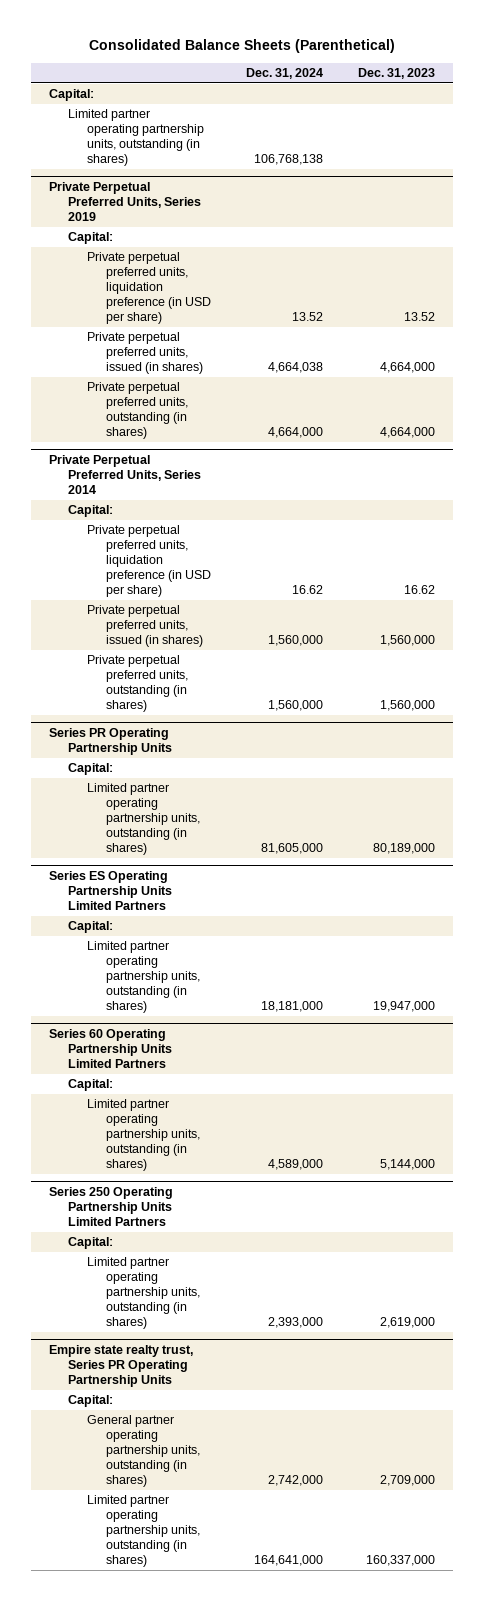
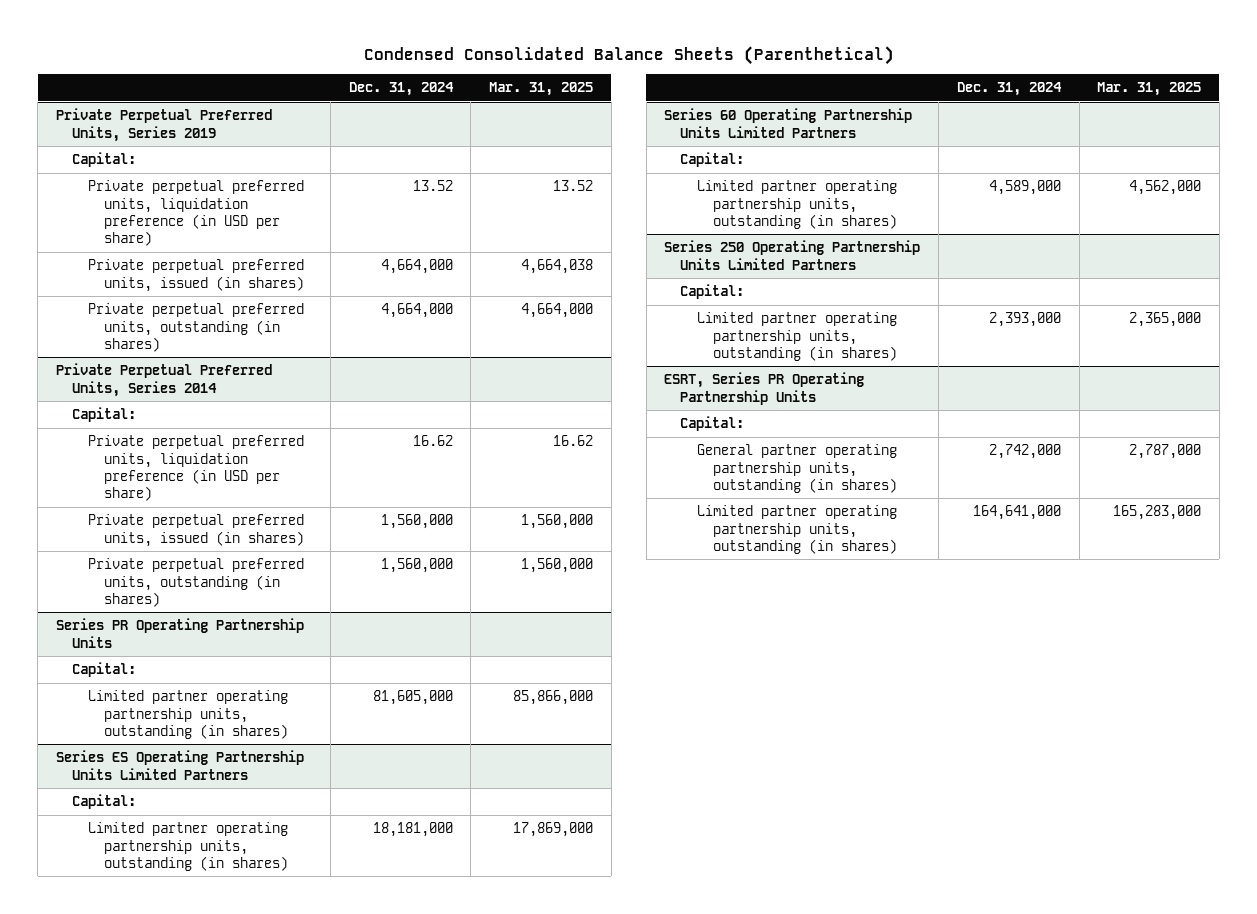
- Consolidated Balance Sheets (Parenthetical)
+ Condensed Consolidated Balance Sheets (Parenthetical)
- | Dec. 31, 2024 | Dec. 31, 2023
+ | Dec. 31, 2024 | Mar. 31, 2025
- Capital:
- Limited partner operating partnership units, outstanding (in shares) | 106,768,138 |
@ Private Perpetual Preferred Units, Series 2019
- Private perpetual preferred units, issued (in shares) | 4,664,038 | 4,664,000
+ Private perpetual preferred units, issued (in shares) | 4,664,000 | 4,664,038
- Empire state realty trust, Series PR Operating Partnership Units
+ ESRT, Series PR Operating Partnership Units

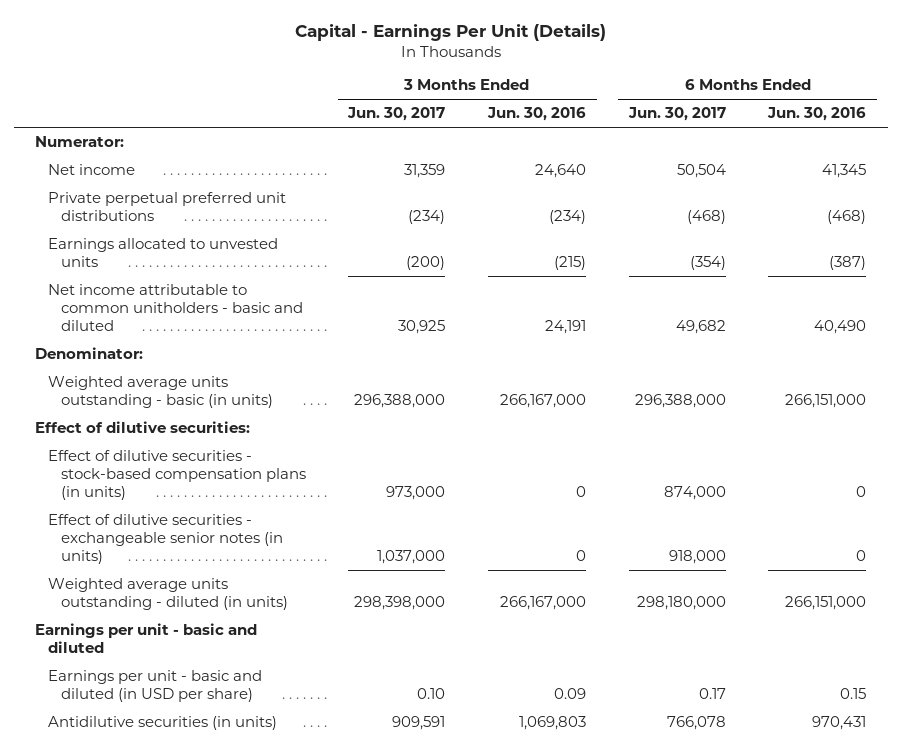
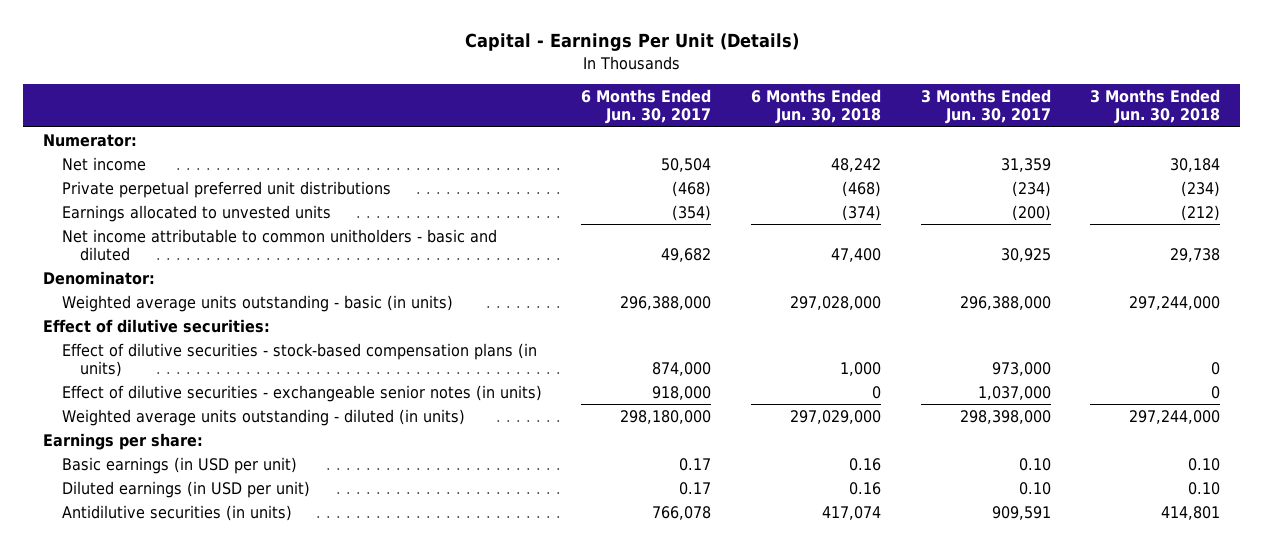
- | 3 Months Ended Jun. 30, 2017 | 3 Months Ended Jun. 30, 2016 | 6 Months Ended Jun. 30, 2017 | 6 Months Ended Jun. 30, 2016
+ | 6 Months Ended Jun. 30, 2017 | 6 Months Ended Jun. 30, 2018 | 3 Months Ended Jun. 30, 2017 | 3 Months Ended Jun. 30, 2018
- Earnings per unit - basic and diluted
- Earnings per unit - basic and diluted (in USD per share) | 0.10 | 0.09 | 0.17 | 0.15
+ Earnings per share:
+ Basic earnings (in USD per unit) | 0.17 | 0.16 | 0.10 | 0.10
+ Diluted earnings (in USD per unit) | 0.17 | 0.16 | 0.10 | 0.10

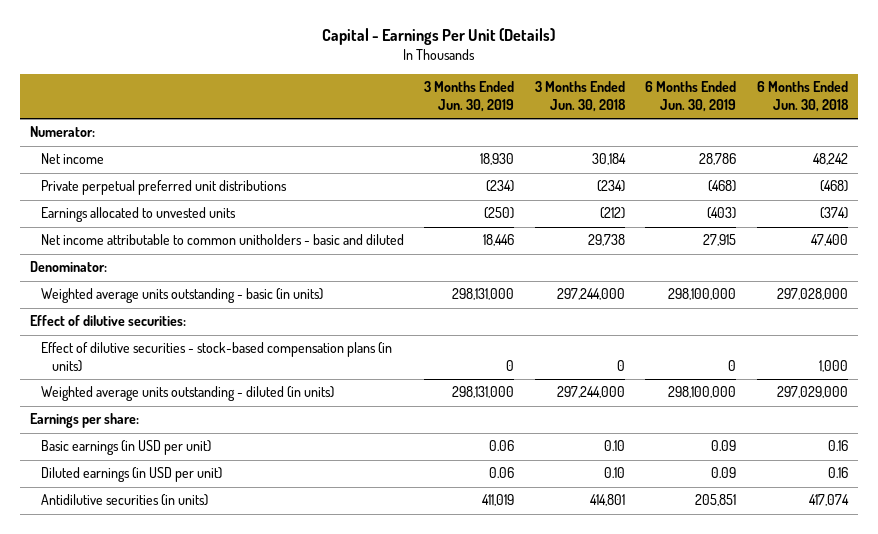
- | 6 Months Ended Jun. 30, 2017 | 6 Months Ended Jun. 30, 2018 | 3 Months Ended Jun. 30, 2017 | 3 Months Ended Jun. 30, 2018
+ | 3 Months Ended Jun. 30, 2019 | 3 Months Ended Jun. 30, 2018 | 6 Months Ended Jun. 30, 2019 | 6 Months Ended Jun. 30, 2018
- Effect of dilutive securities - exchangeable senior notes (in units) | 918,000 | 0 | 1,037,000 | 0

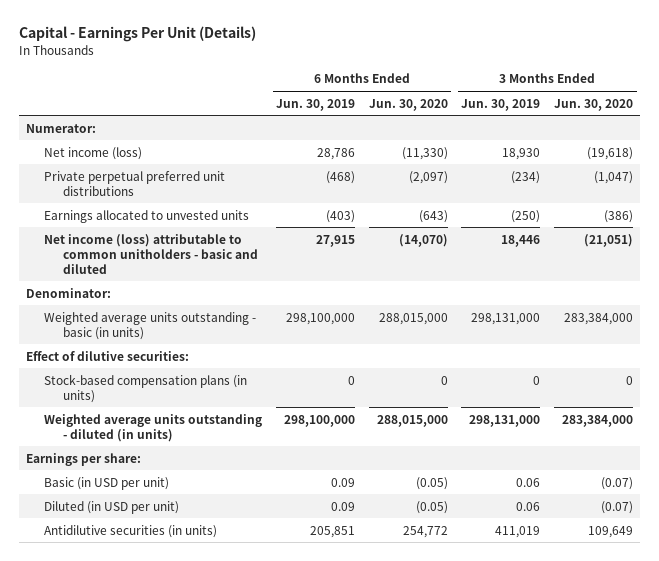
- | 3 Months Ended Jun. 30, 2019 | 3 Months Ended Jun. 30, 2018 | 6 Months Ended Jun. 30, 2019 | 6 Months Ended Jun. 30, 2018
+ | 6 Months Ended Jun. 30, 2019 | 6 Months Ended Jun. 30, 2020 | 3 Months Ended Jun. 30, 2019 | 3 Months Ended Jun. 30, 2020
- Net income | 18,930 | 30,184 | 28,786 | 48,242
+ Net income (loss) | 28,786 | (11,330) | 18,930 | (19,618)
- Net income attributable to common unitholders - basic and diluted | 18,446 | 29,738 | 27,915 | 47,400
+ Net income (loss) attributable to common unitholders - basic and diluted | 27,915 | (14,070) | 18,446 | (21,051)
- Effect of dilutive securities - stock-based compensation plans (in units) | 0 | 0 | 0 | 1,000
+ Stock-based compensation plans (in units) | 0 | 0 | 0 | 0
- Basic earnings (in USD per unit) | 0.06 | 0.10 | 0.09 | 0.16
- Diluted earnings (in USD per unit) | 0.06 | 0.10 | 0.09 | 0.16
+ Basic (in USD per unit) | 0.09 | (0.05) | 0.06 | (0.07)
+ Diluted (in USD per unit) | 0.09 | (0.05) | 0.06 | (0.07)

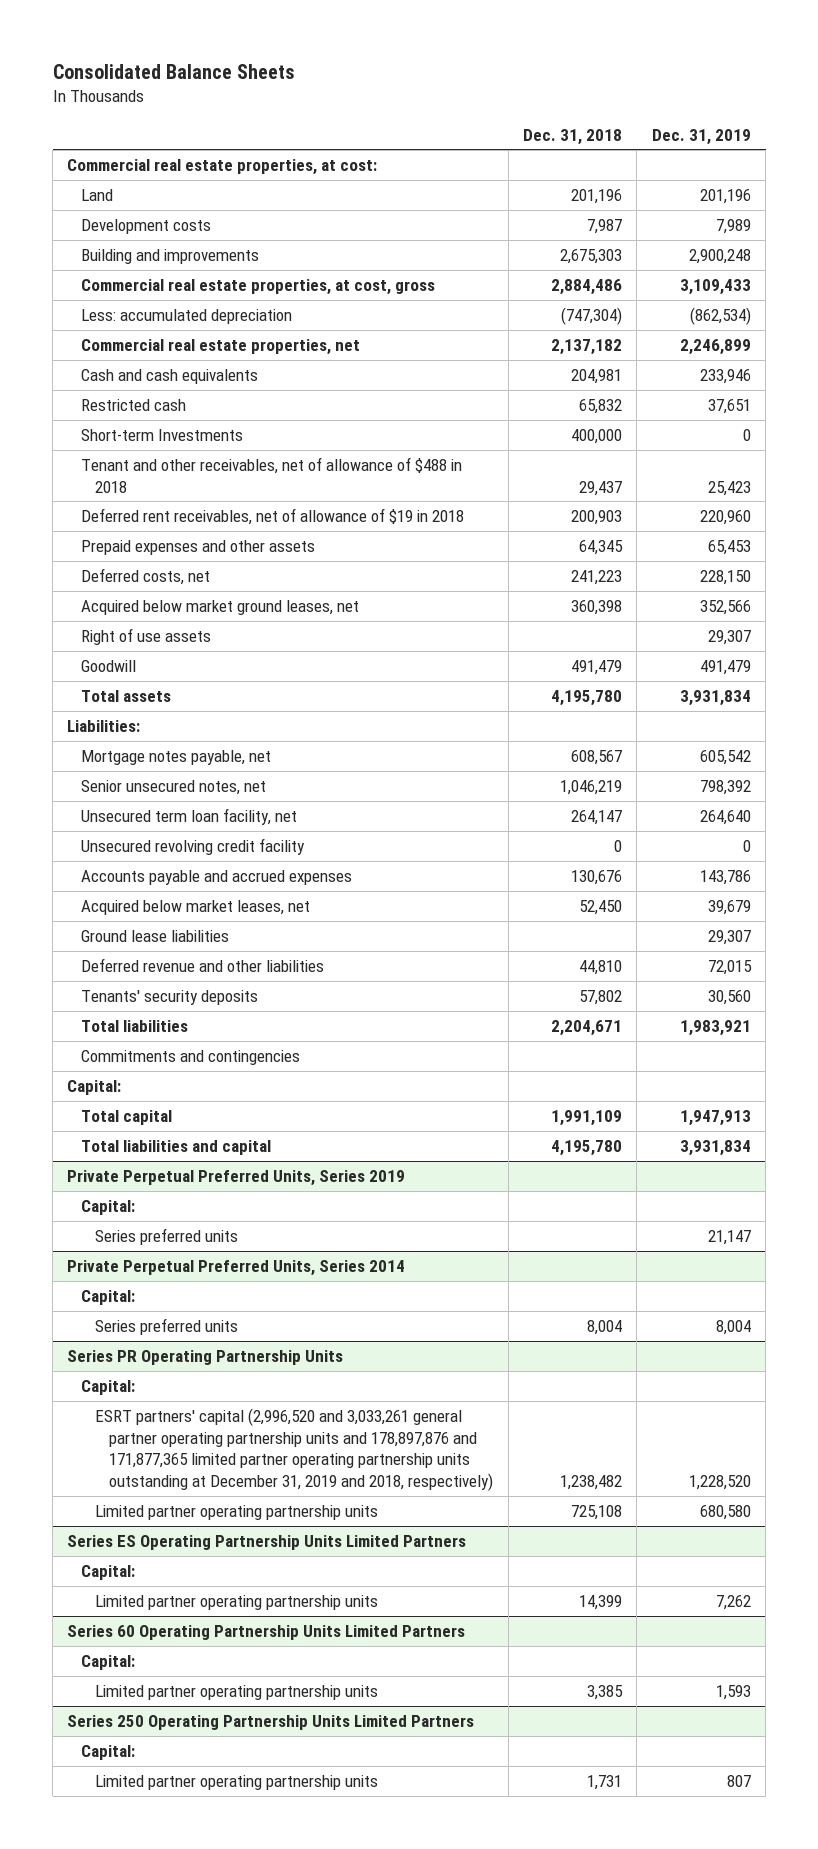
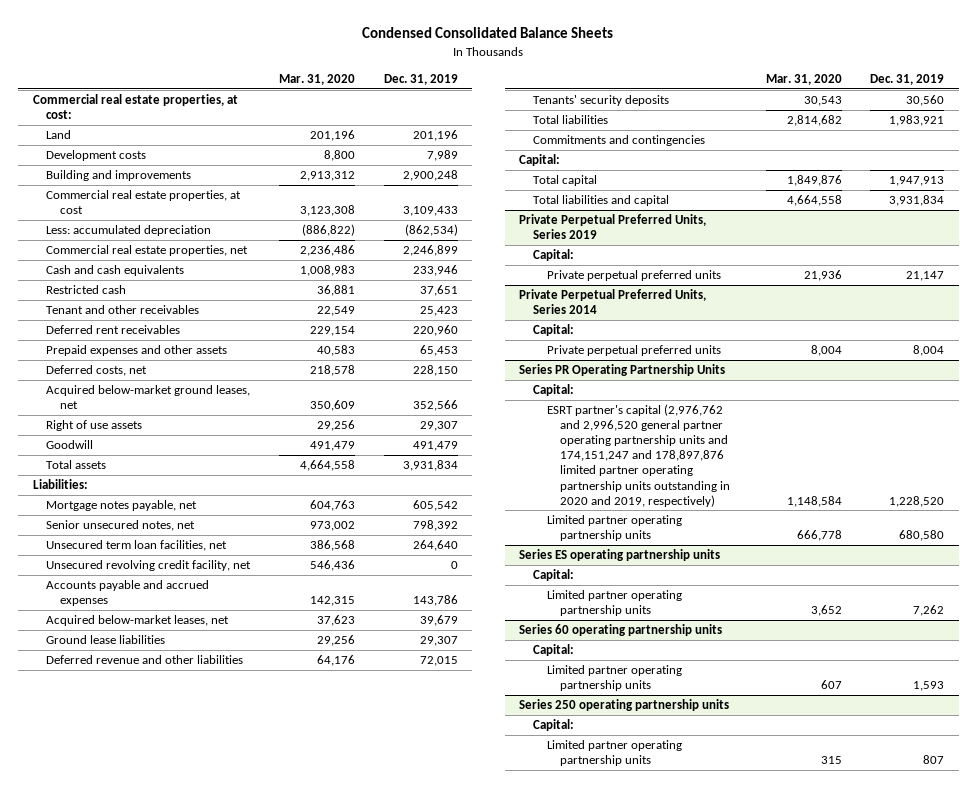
- Consolidated Balance Sheets
+ Condensed Consolidated Balance Sheets
- | Dec. 31, 2018 | Dec. 31, 2019
+ | Mar. 31, 2020 | Dec. 31, 2019
- Commercial real estate properties, at cost, gross | 2,884,486 | 3,109,433
+ Commercial real estate properties, at cost | 3,123,308 | 3,109,433
- Short-term Investments | 400,000 | 0
- Tenant and other receivables, net of allowance of $488 in 2018 | 29,437 | 25,423
- Deferred rent receivables, net of allowance of $19 in 2018 | 200,903 | 220,960
+ Tenant and other receivables | 22,549 | 25,423
+ Deferred rent receivables | 229,154 | 220,960
- Acquired below market ground leases, net | 360,398 | 352,566
+ Acquired below-market ground leases, net | 350,609 | 352,566
- Unsecured term loan facility, net | 264,147 | 264,640
- Unsecured revolving credit facility | 0 | 0
+ Unsecured term loan facilities, net | 386,568 | 264,640
+ Unsecured revolving credit facility, net | 546,436 | 0
- Acquired below market leases, net | 52,450 | 39,679
+ Acquired below-market leases, net | 37,623 | 39,679
@ Private Perpetual Preferred Units, Series 2019
- Series preferred units | | 21,147
+ Private perpetual preferred units | 21,936 | 21,147
@ Private Perpetual Preferred Units, Series 2014
- Series preferred units | 8,004 | 8,004
+ Private perpetual preferred units | 8,004 | 8,004
@ Series PR Operating Partnership Units
- ESRT partners' capital (2,996,520 and 3,033,261 general partner operating partnership units and 178,897,876 and 171,877,365 limited partner operating partnership units outstanding at December 31, 2019 and 2018, respectively) | 1,238,482 | 1,228,520
+ ESRT partner's capital (2,976,762 and 2,996,520 general partner operating partnership units and 174,151,247 and 178,897,876 limited partner operating partnership units outstanding in 2020 and 2019, respectively) | 1,148,584 | 1,228,520
- Series ES Operating Partnership Units Limited Partners
+ Series ES operating partnership units
- Series 60 Operating Partnership Units Limited Partners
+ Series 60 operating partnership units
- Series 250 Operating Partnership Units Limited Partners
+ Series 250 operating partnership units

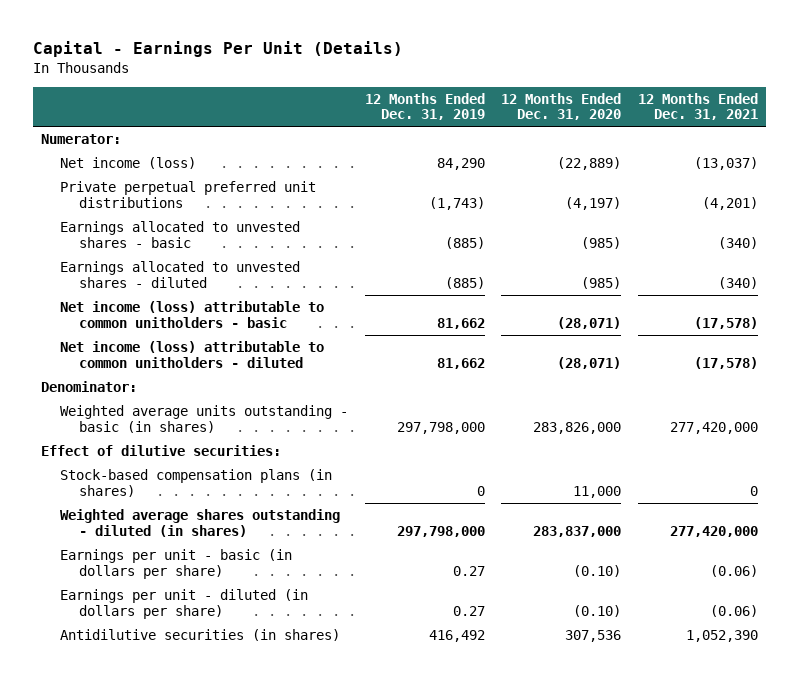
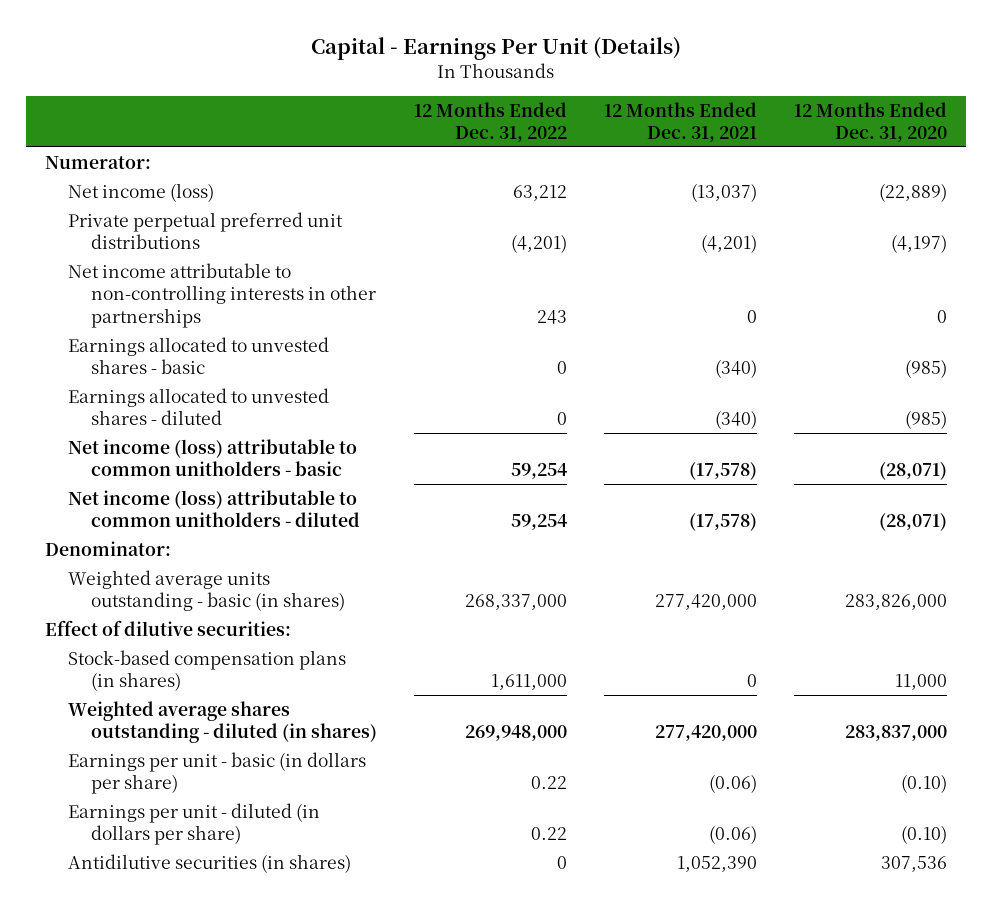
- | 12 Months Ended Dec. 31, 2019 | 12 Months Ended Dec. 31, 2020 | 12 Months Ended Dec. 31, 2021
+ | 12 Months Ended Dec. 31, 2022 | 12 Months Ended Dec. 31, 2021 | 12 Months Ended Dec. 31, 2020
+ Net income attributable to non-controlling interests in other partnerships | 243 | 0 | 0

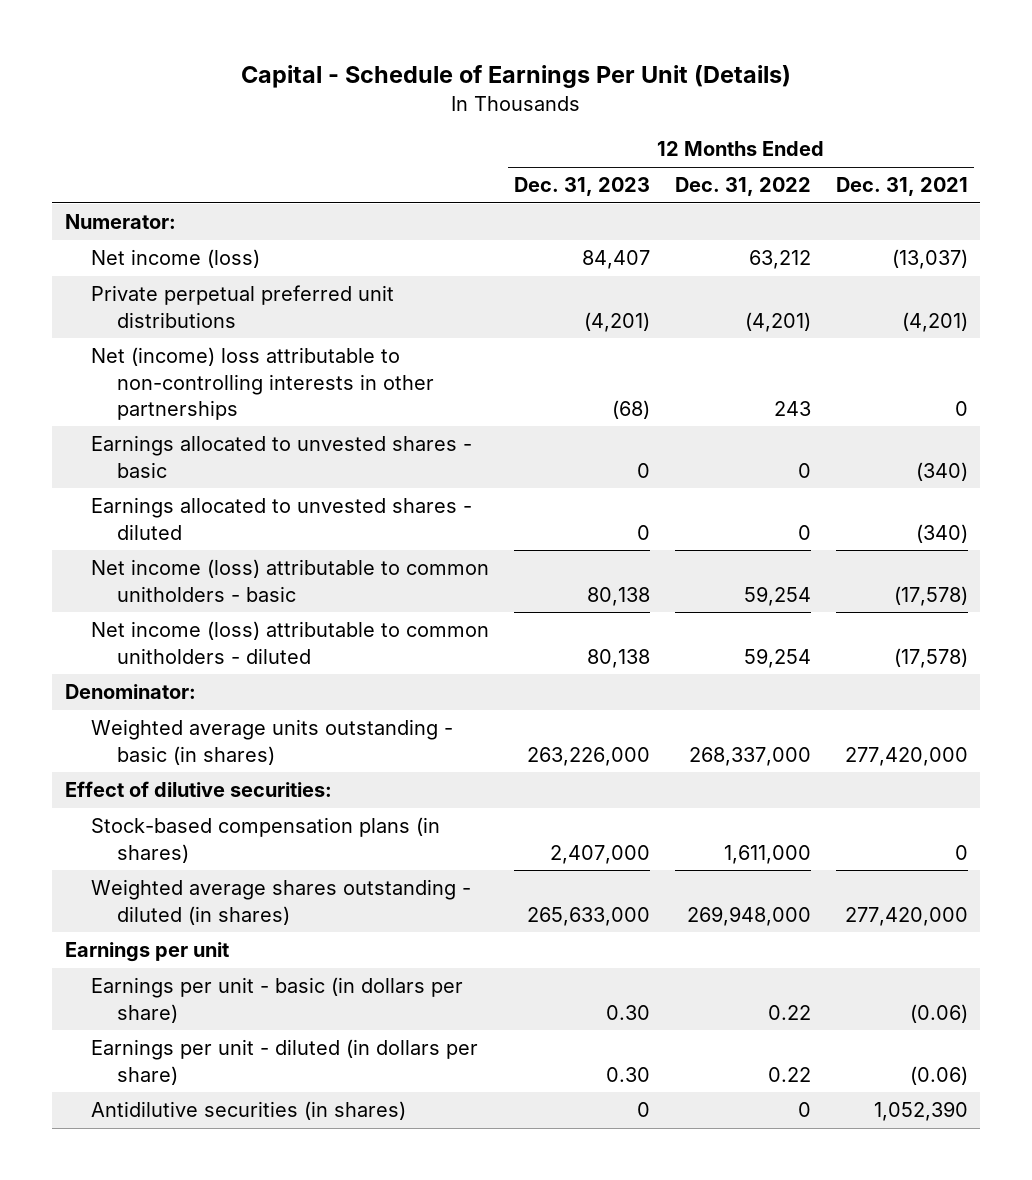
- Capital - Earnings Per Unit (Details)
+ Capital - Schedule of Earnings Per Unit (Details)
- | 12 Months Ended Dec. 31, 2022 | 12 Months Ended Dec. 31, 2021 | 12 Months Ended Dec. 31, 2020
+ | 12 Months Ended Dec. 31, 2023 | 12 Months Ended Dec. 31, 2022 | 12 Months Ended Dec. 31, 2021
- Net income attributable to non-controlling interests in other partnerships | 243 | 0 | 0
+ Net (income) loss attributable to non-controlling interests in other partnerships | (68) | 243 | 0
+ Earnings per unit

